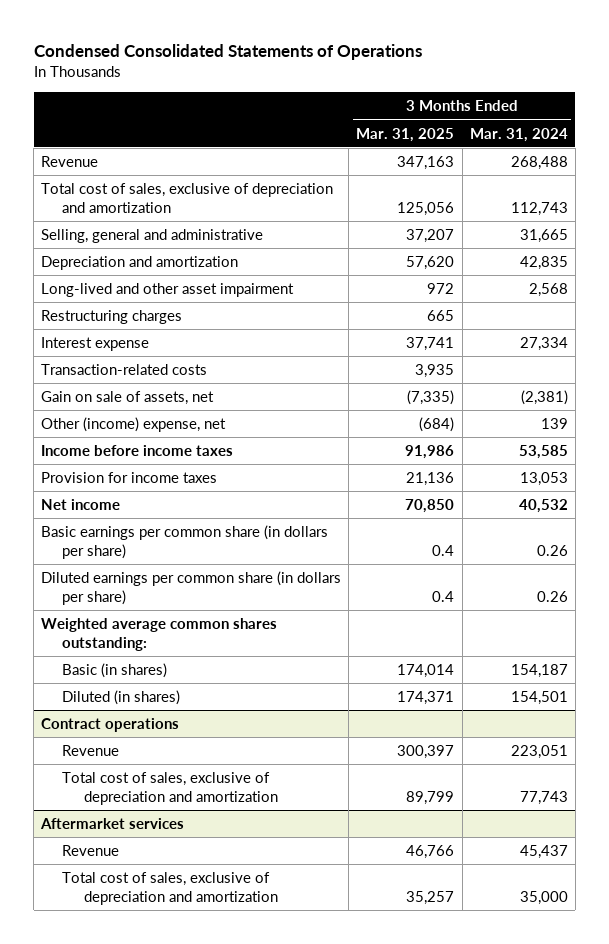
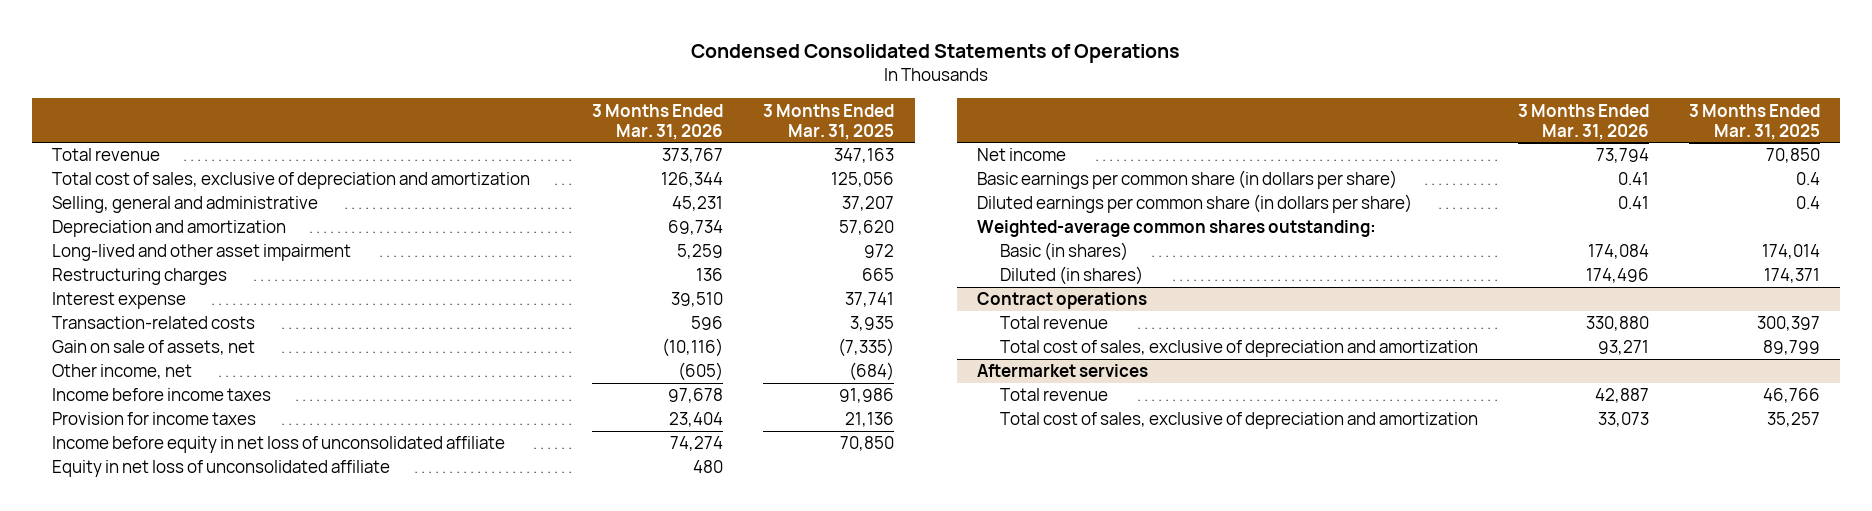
- | 3 Months Ended Mar. 31, 2025 | 3 Months Ended Mar. 31, 2024
+ | 3 Months Ended Mar. 31, 2026 | 3 Months Ended Mar. 31, 2025
- Revenue | 347,163 | 268,488
+ Total revenue | 373,767 | 347,163
- Other (income) expense, net | (684) | 139
+ Other income, net | (605) | (684)
+ Income before equity in net loss of unconsolidated affiliate | 74,274 | 70,850
+ Equity in net loss of unconsolidated affiliate | 480 |
- Weighted average common shares outstanding:
+ Weighted-average common shares outstanding:
@ Contract operations
- Revenue | 300,397 | 223,051
+ Total revenue | 330,880 | 300,397
@ Aftermarket services
- Revenue | 46,766 | 45,437
+ Total revenue | 42,887 | 46,766

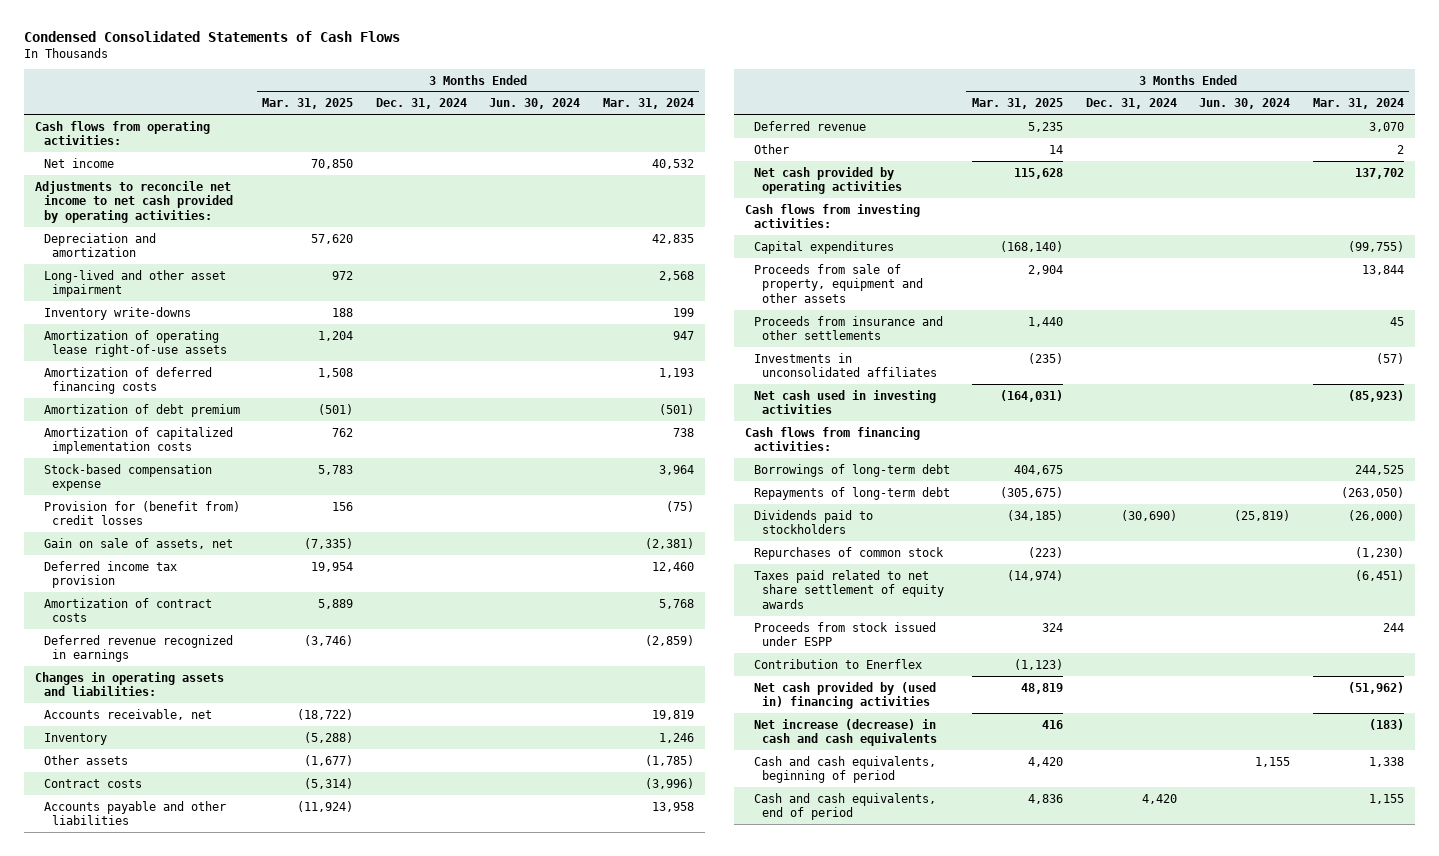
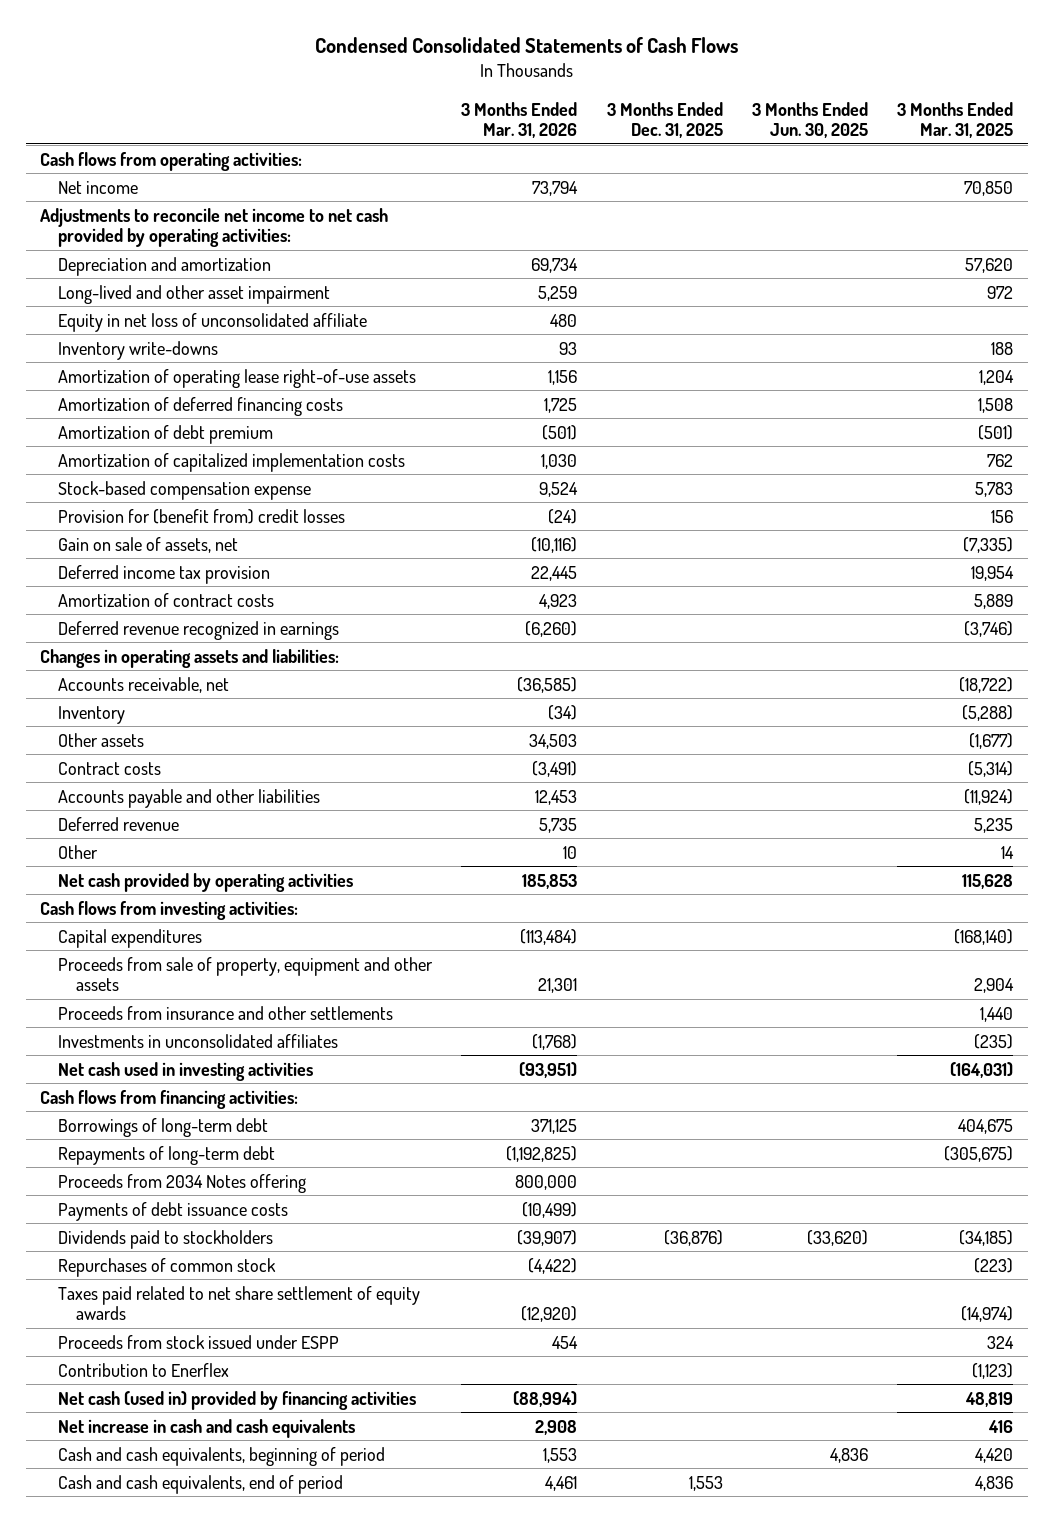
- | 3 Months Ended Mar. 31, 2025 | 3 Months Ended Dec. 31, 2024 | 3 Months Ended Jun. 30, 2024 | 3 Months Ended Mar. 31, 2024
+ | 3 Months Ended Mar. 31, 2026 | 3 Months Ended Dec. 31, 2025 | 3 Months Ended Jun. 30, 2025 | 3 Months Ended Mar. 31, 2025
+ Equity in net loss of unconsolidated affiliate | 480 | | |
+ Proceeds from 2034 Notes offering | 800,000 | | |
+ Payments of debt issuance costs | (10,499) | | |
- Net cash provided by (used in) financing activities | 48,819 | | | (51,962)
- Net increase (decrease) in cash and cash equivalents | 416 | | | (183)
+ Net cash (used in) provided by financing activities | (88,994) | | | 48,819
+ Net increase in cash and cash equivalents | 2,908 | | | 416

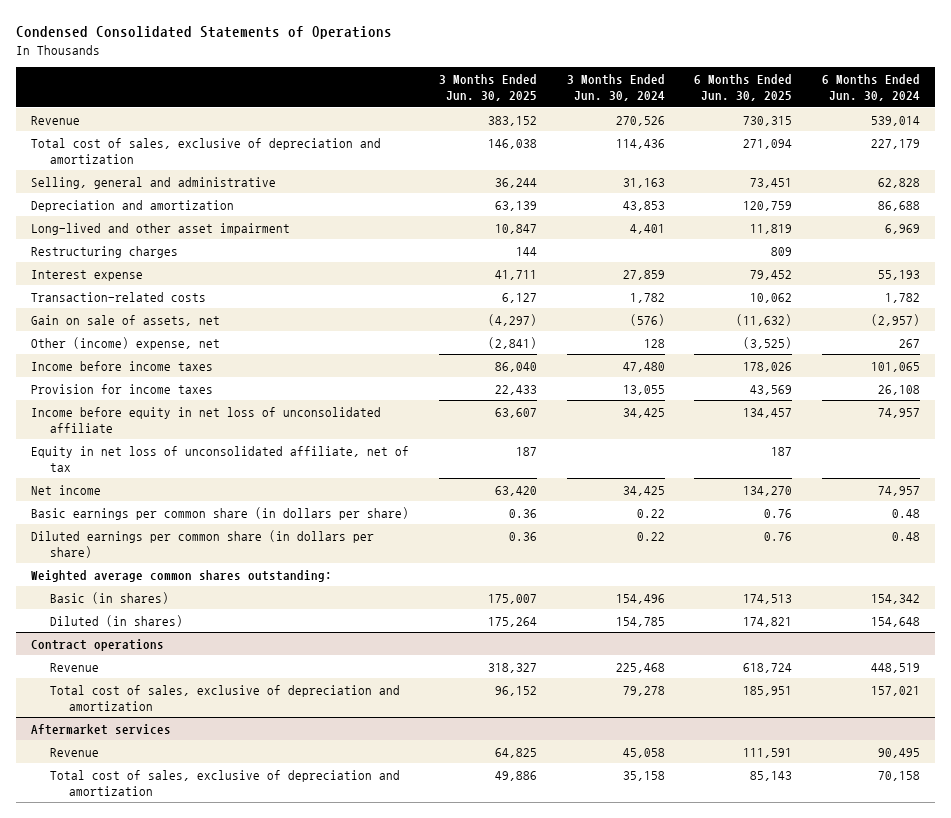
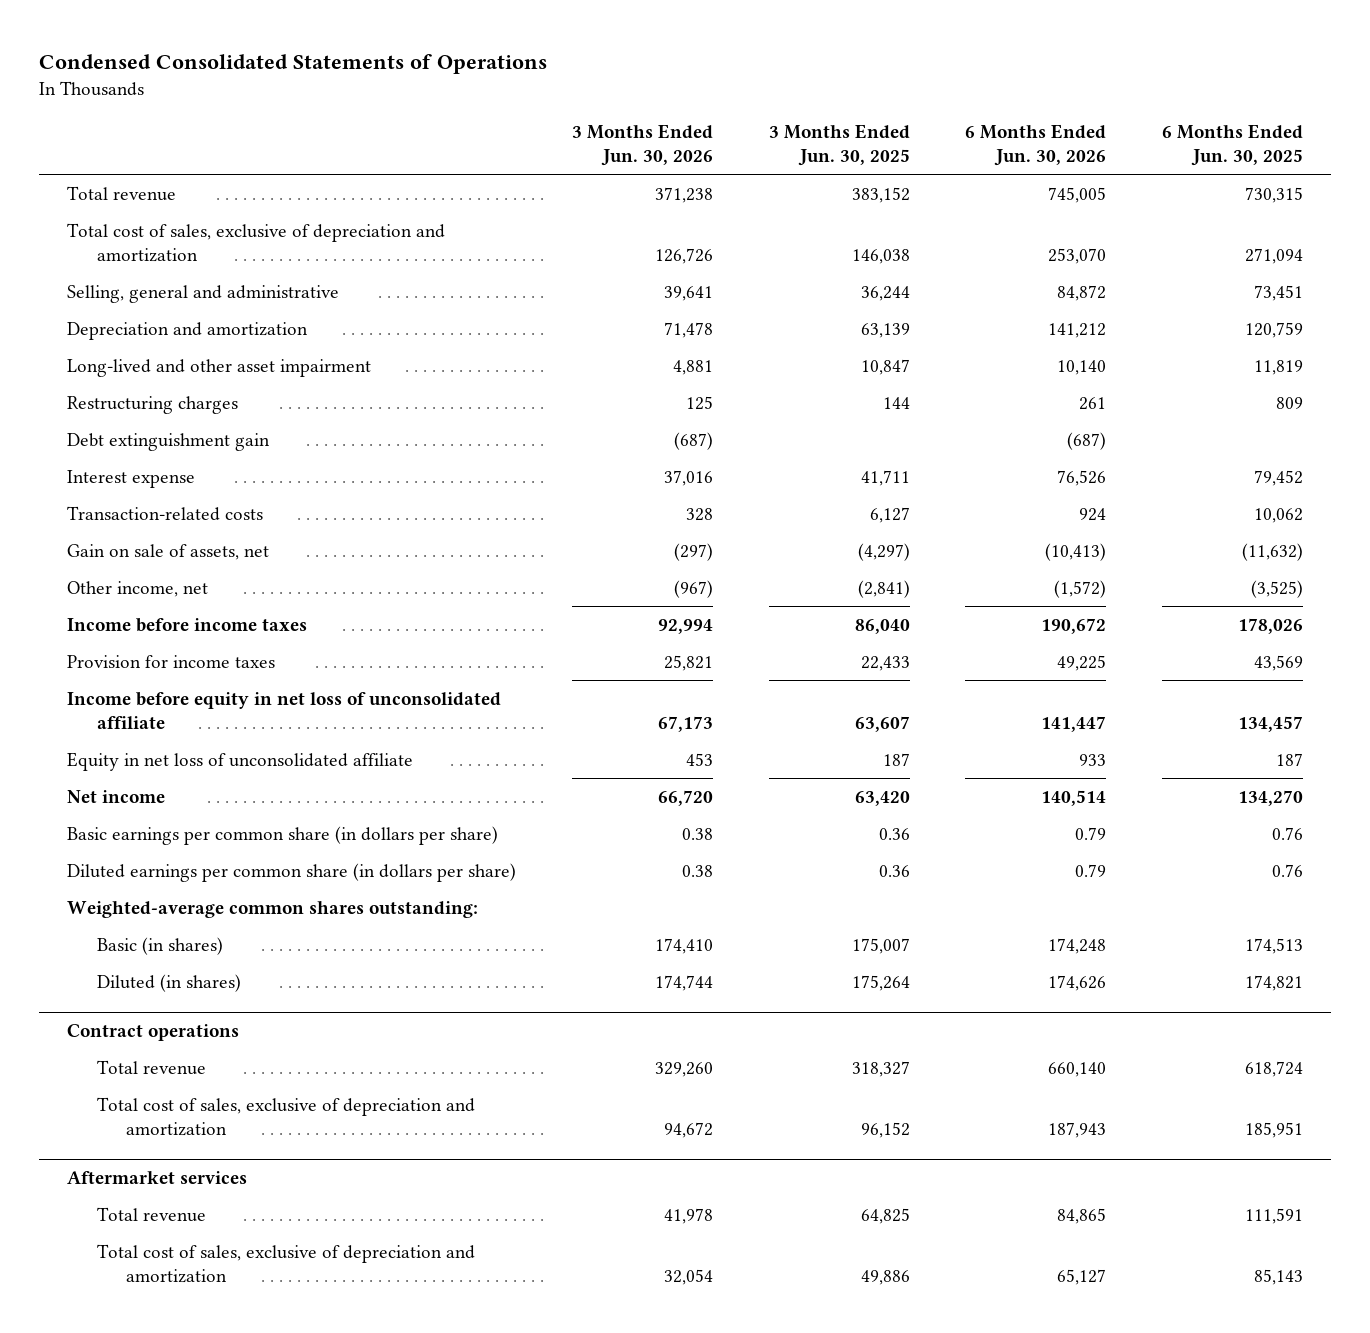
- | 3 Months Ended Jun. 30, 2025 | 3 Months Ended Jun. 30, 2024 | 6 Months Ended Jun. 30, 2025 | 6 Months Ended Jun. 30, 2024
+ | 3 Months Ended Jun. 30, 2026 | 3 Months Ended Jun. 30, 2025 | 6 Months Ended Jun. 30, 2026 | 6 Months Ended Jun. 30, 2025
- Revenue | 383,152 | 270,526 | 730,315 | 539,014
+ Total revenue | 371,238 | 383,152 | 745,005 | 730,315
+ Debt extinguishment gain | (687) | | (687) |
- Other (income) expense, net | (2,841) | 128 | (3,525) | 267
+ Other income, net | (967) | (2,841) | (1,572) | (3,525)
- Equity in net loss of unconsolidated affiliate, net of tax | 187 | | 187 |
+ Equity in net loss of unconsolidated affiliate | 453 | 187 | 933 | 187
- Weighted average common shares outstanding:
+ Weighted-average common shares outstanding:
@ Contract operations
- Revenue | 318,327 | 225,468 | 618,724 | 448,519
+ Total revenue | 329,260 | 318,327 | 660,140 | 618,724
@ Aftermarket services
- Revenue | 64,825 | 45,058 | 111,591 | 90,495
+ Total revenue | 41,978 | 64,825 | 84,865 | 111,591

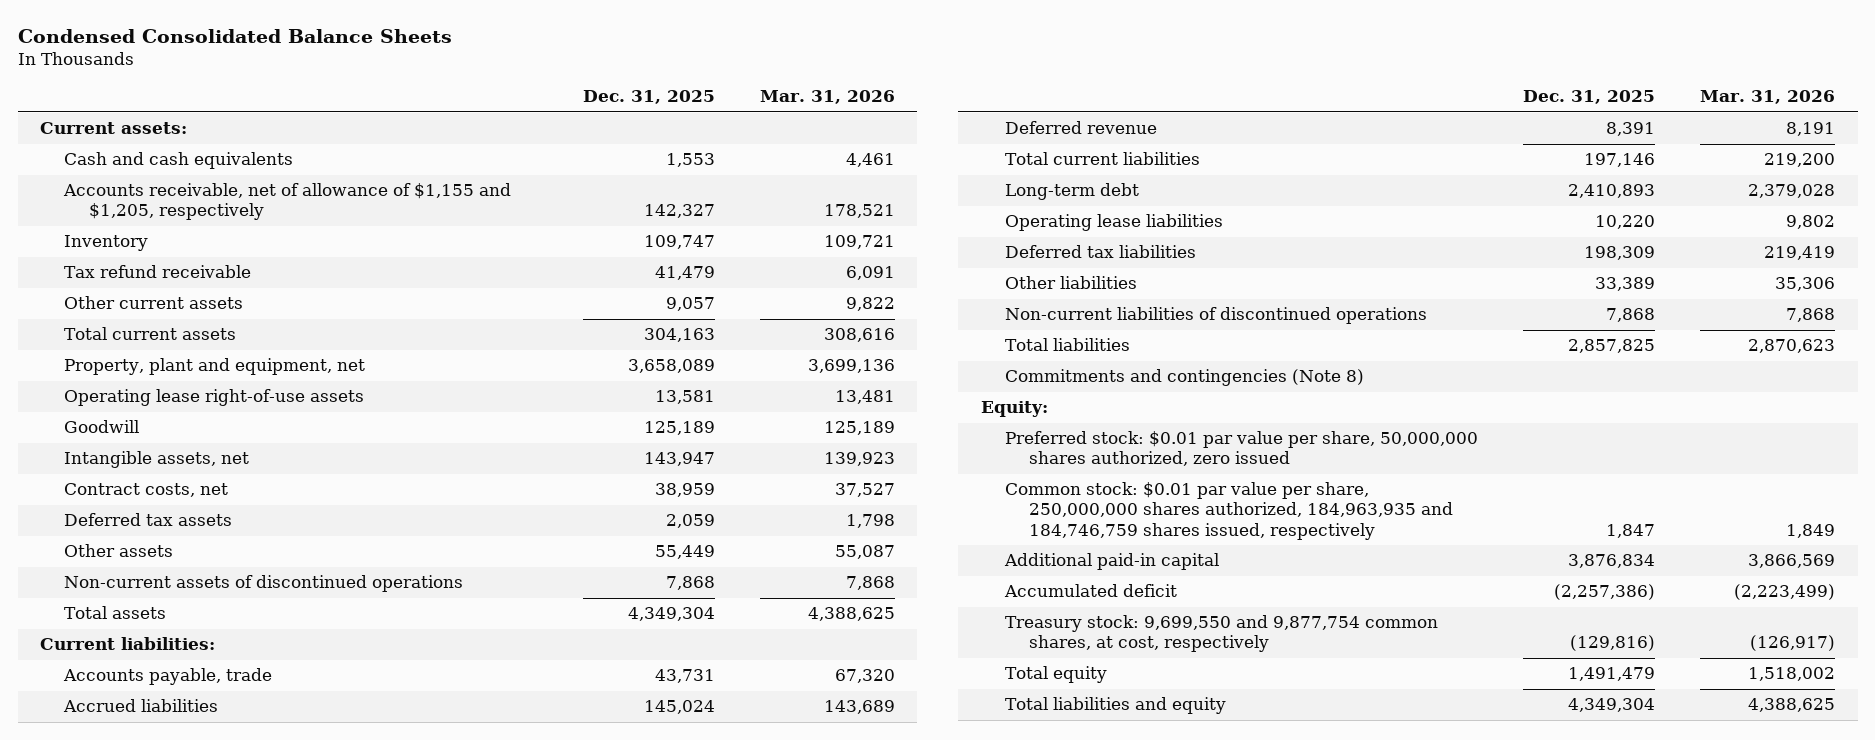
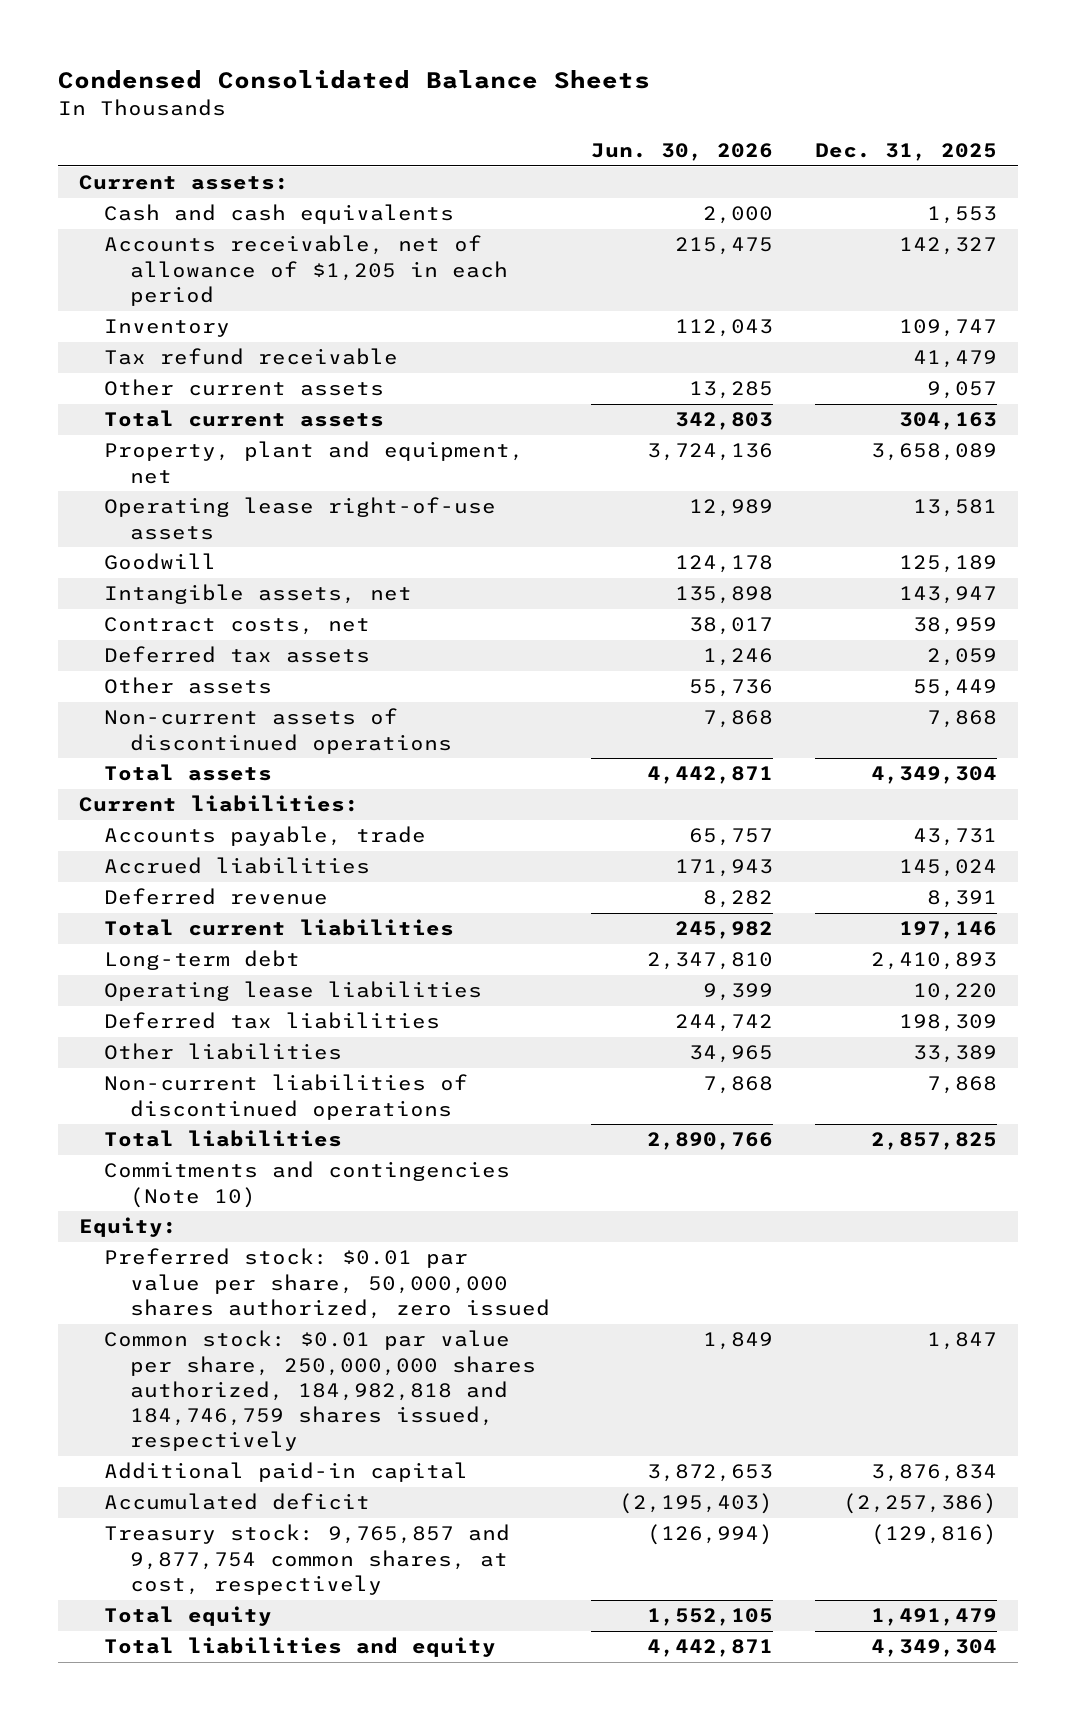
- | Dec. 31, 2025 | Mar. 31, 2026
+ | Jun. 30, 2026 | Dec. 31, 2025
- Accounts receivable, net of allowance of $1,155 and $1,205, respectively | 142,327 | 178,521
+ Accounts receivable, net of allowance of $1,205 in each period | 215,475 | 142,327
- Commitments and contingencies (Note 8)
+ Commitments and contingencies (Note 10)
- Common stock: $0.01 par value per share, 250,000,000 shares authorized, 184,963,935 and 184,746,759 shares issued, respectively | 1,847 | 1,849
+ Common stock: $0.01 par value per share, 250,000,000 shares authorized, 184,982,818 and 184,746,759 shares issued, respectively | 1,849 | 1,847
- Treasury stock: 9,699,550 and 9,877,754 common shares, at cost, respectively | (129,816) | (126,917)
+ Treasury stock: 9,765,857 and 9,877,754 common shares, at cost, respectively | (126,994) | (129,816)

